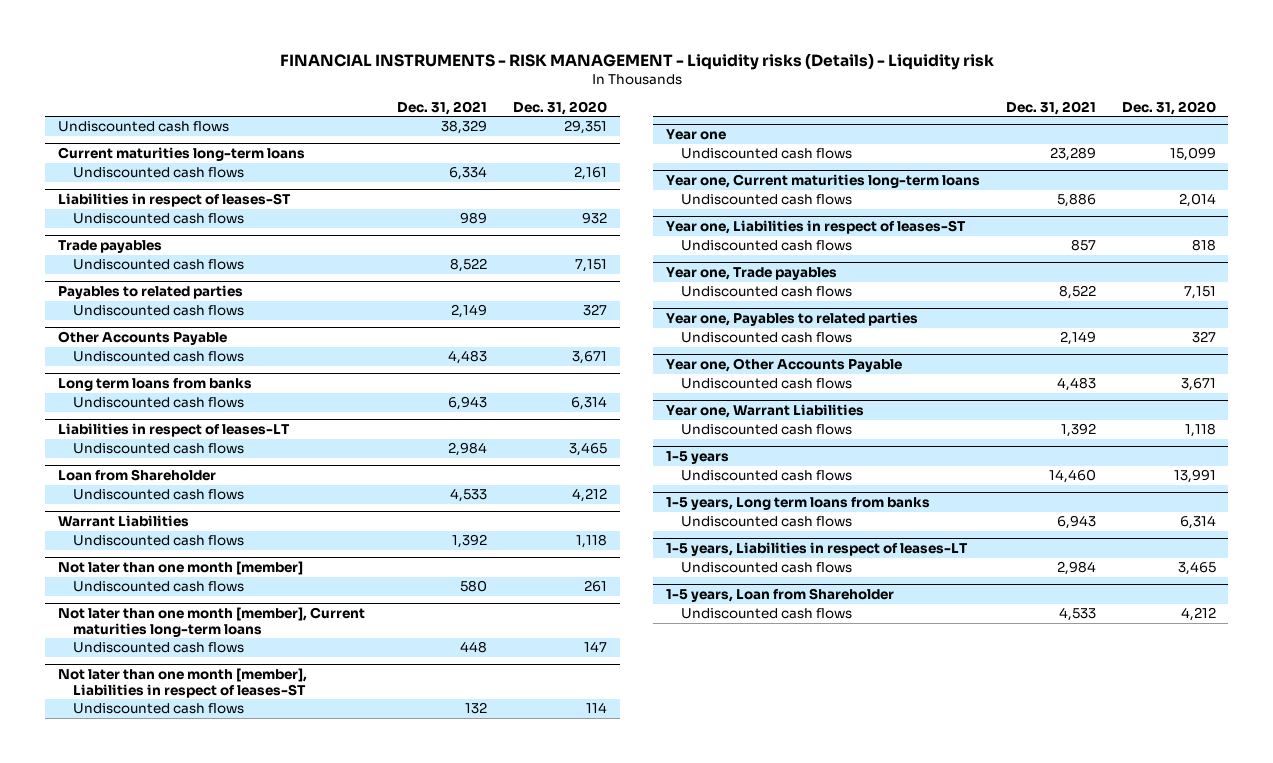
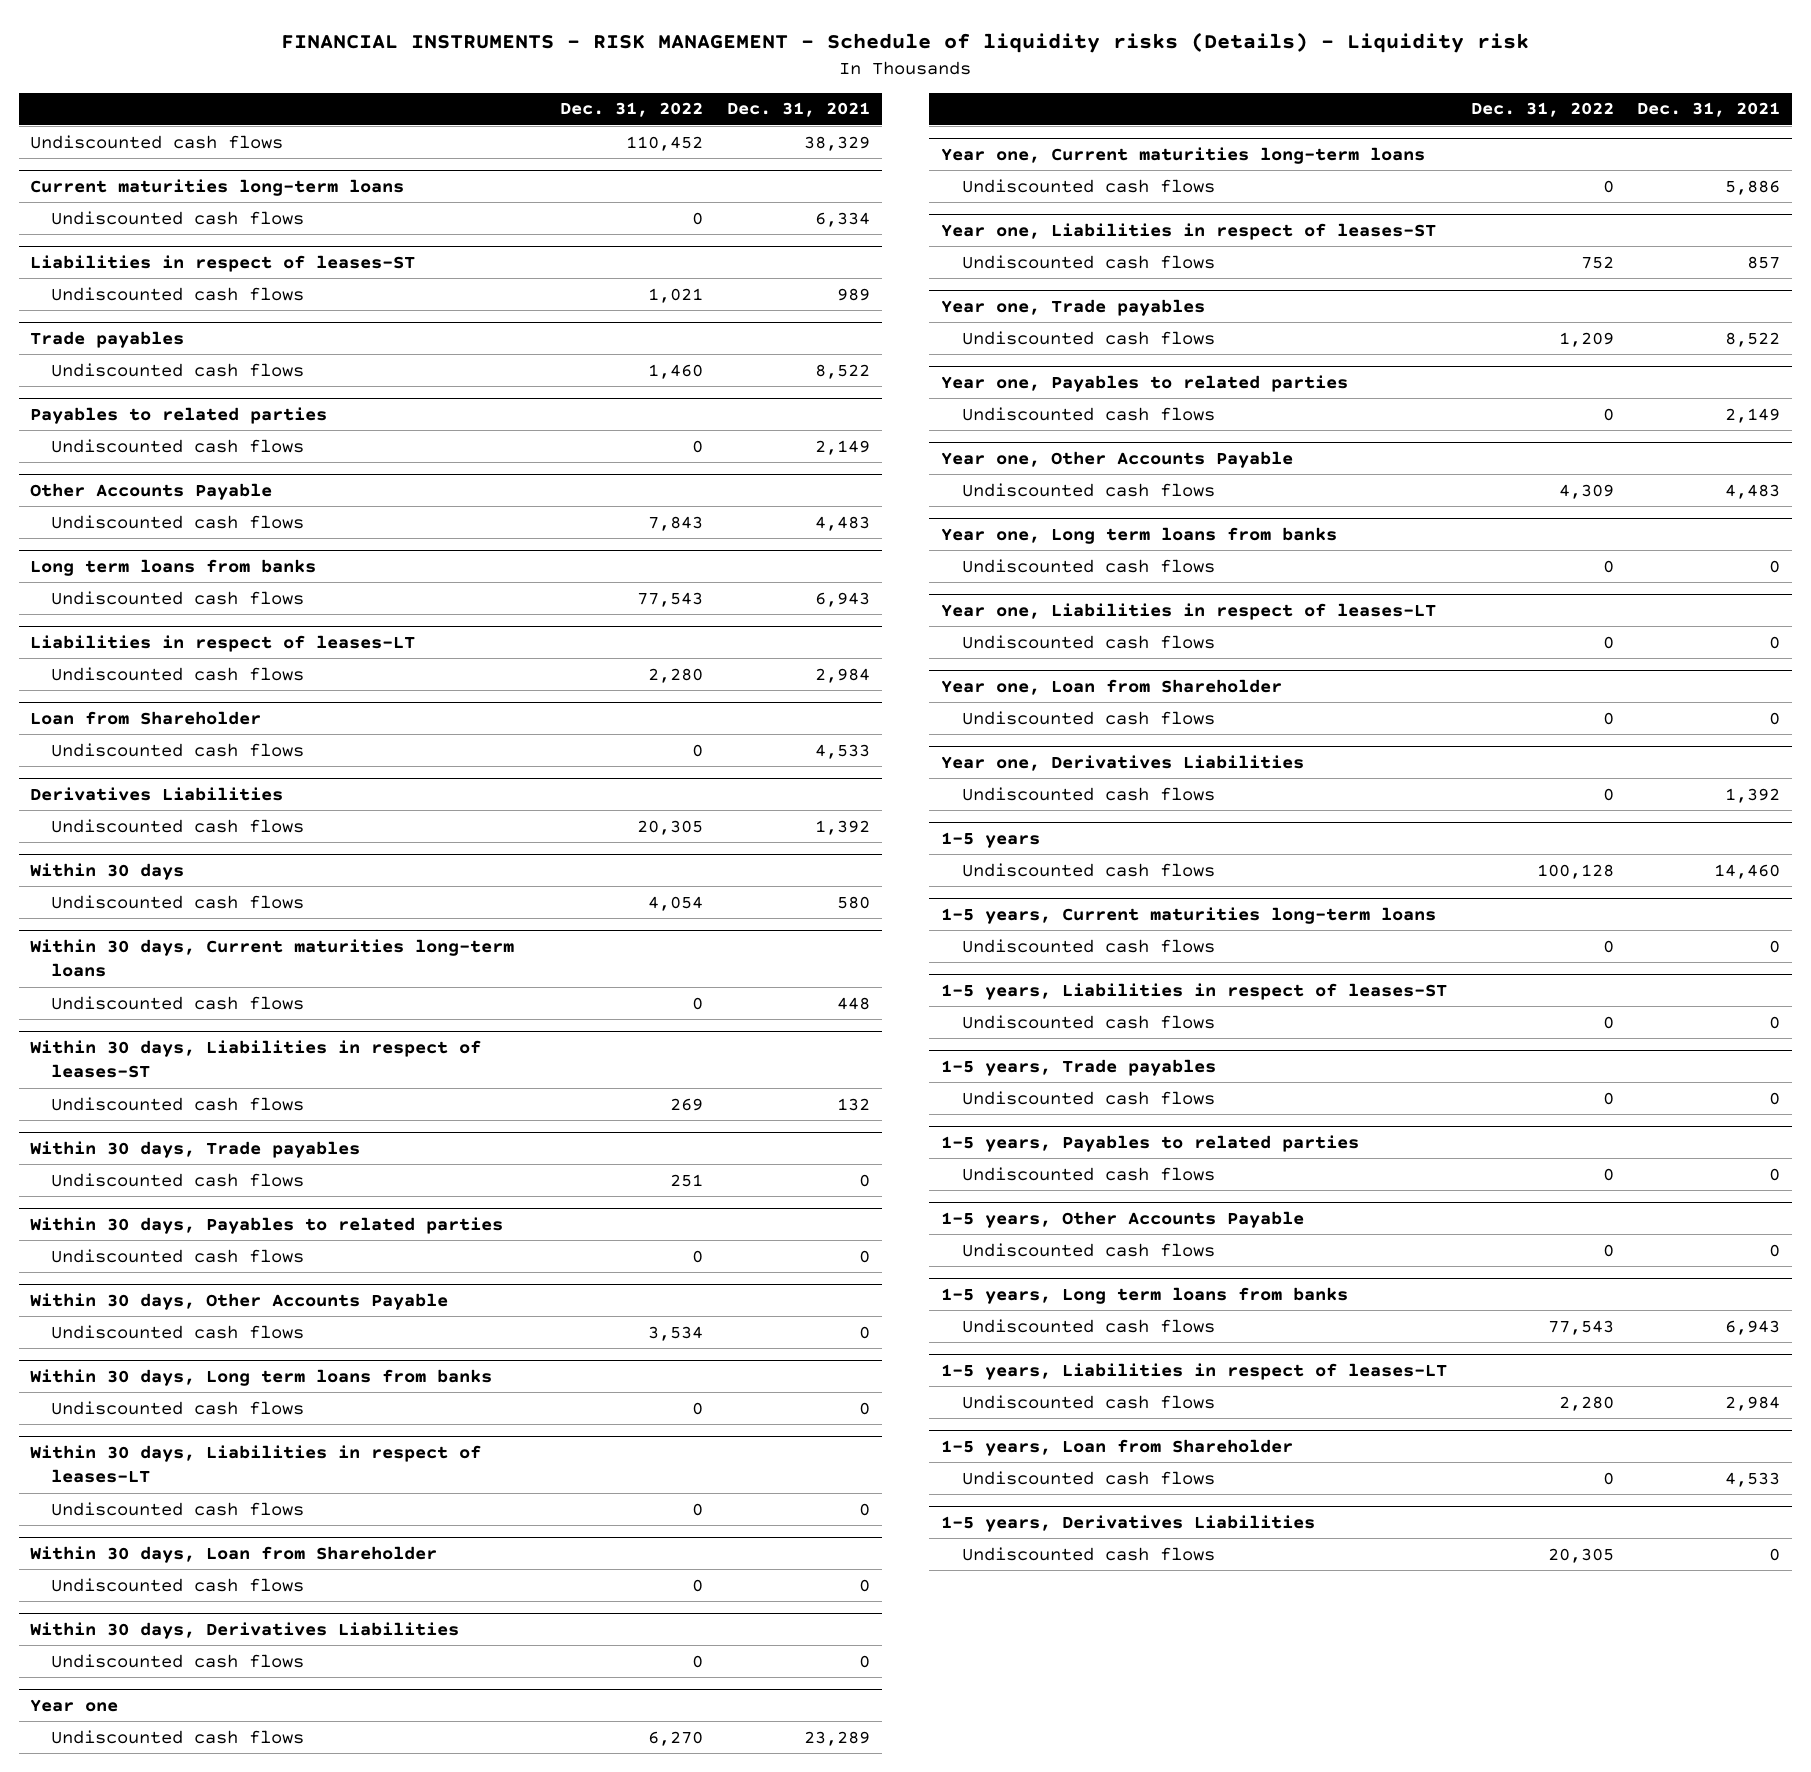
- FINANCIAL INSTRUMENTS - RISK MANAGEMENT - Liquidity risks (Details) - Liquidity risk
+ FINANCIAL INSTRUMENTS - RISK MANAGEMENT - Schedule of liquidity risks (Details) - Liquidity risk
- | Dec. 31, 2021 | Dec. 31, 2020
+ | Dec. 31, 2022 | Dec. 31, 2021
- Warrant Liabilities
+ Derivatives Liabilities
- Not later than one month [member]
+ Within 30 days
- Not later than one month [member], Current maturities long-term loans
+ Within 30 days, Current maturities long-term loans
- Not later than one month [member], Liabilities in respect of leases-ST
+ Within 30 days, Liabilities in respect of leases-ST
+ Within 30 days, Trade payables
+ Undiscounted cash flows | 251 | 0
+ Within 30 days, Payables to related parties
+ Undiscounted cash flows | 0 | 0
+ Within 30 days, Other Accounts Payable
+ Undiscounted cash flows | 3,534 | 0
+ Within 30 days, Long term loans from banks
+ Undiscounted cash flows | 0 | 0
+ Within 30 days, Liabilities in respect of leases-LT
+ Undiscounted cash flows | 0 | 0
+ Within 30 days, Loan from Shareholder
+ Undiscounted cash flows | 0 | 0
+ Within 30 days, Derivatives Liabilities
+ Undiscounted cash flows | 0 | 0
- Year one, Warrant Liabilities
+ Year one, Long term loans from banks
+ Undiscounted cash flows | 0 | 0
+ Year one, Liabilities in respect of leases-LT
+ Undiscounted cash flows | 0 | 0
+ Year one, Loan from Shareholder
+ Undiscounted cash flows | 0 | 0
+ Year one, Derivatives Liabilities
+ 1-5 years, Current maturities long-term loans
+ Undiscounted cash flows | 0 | 0
+ 1-5 years, Liabilities in respect of leases-ST
+ Undiscounted cash flows | 0 | 0
+ 1-5 years, Trade payables
+ Undiscounted cash flows | 0 | 0
+ 1-5 years, Payables to related parties
+ Undiscounted cash flows | 0 | 0
+ 1-5 years, Other Accounts Payable
+ Undiscounted cash flows | 0 | 0
+ 1-5 years, Derivatives Liabilities
+ Undiscounted cash flows | 20,305 | 0

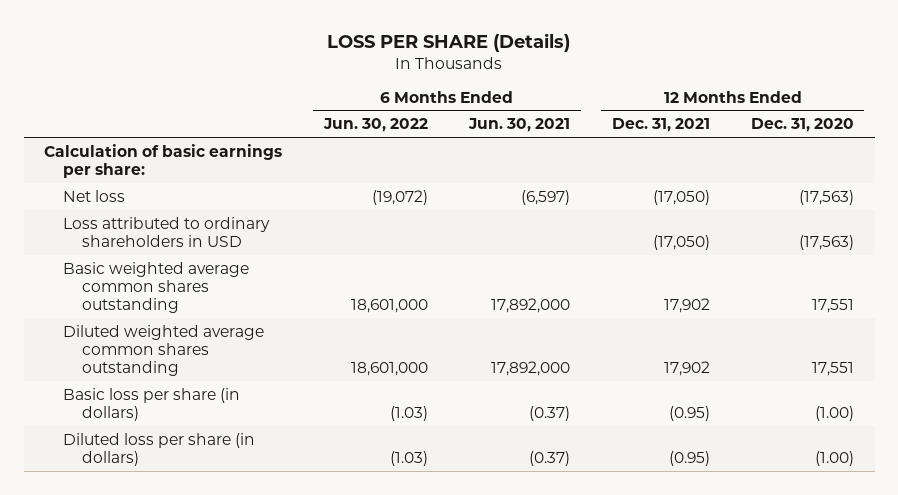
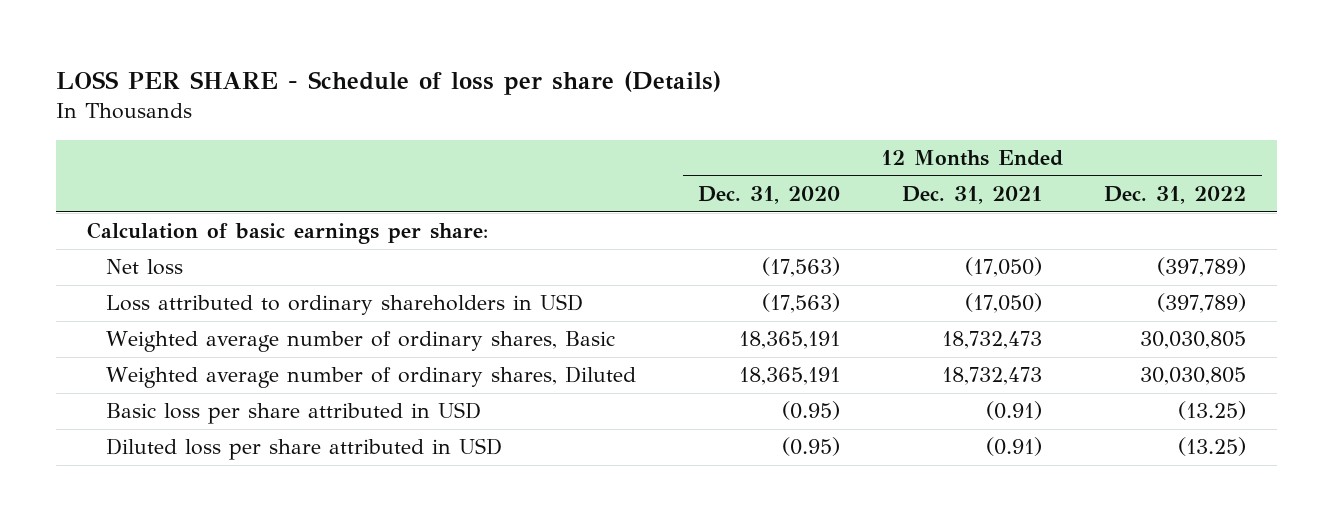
- LOSS PER SHARE (Details)
+ LOSS PER SHARE - Schedule of loss per share (Details)
- | 6 Months Ended Jun. 30, 2022 | 6 Months Ended Jun. 30, 2021 | 12 Months Ended Dec. 31, 2021 | 12 Months Ended Dec. 31, 2020
+ | 12 Months Ended Dec. 31, 2020 | 12 Months Ended Dec. 31, 2021 | 12 Months Ended Dec. 31, 2022
- Basic weighted average common shares outstanding | 18,601,000 | 17,892,000 | 17,902 | 17,551
- Diluted weighted average common shares outstanding | 18,601,000 | 17,892,000 | 17,902 | 17,551
- Basic loss per share (in dollars) | (1.03) | (0.37) | (0.95) | (1.00)
- Diluted loss per share (in dollars) | (1.03) | (0.37) | (0.95) | (1.00)
+ Weighted average number of ordinary shares, Basic | 18,365,191 | 18,732,473 | 30,030,805
+ Weighted average number of ordinary shares, Diluted | 18,365,191 | 18,732,473 | 30,030,805
+ Basic loss per share attributed in USD | (0.95) | (0.91) | (13.25)
+ Diluted loss per share attributed in USD | (0.95) | (0.91) | (13.25)

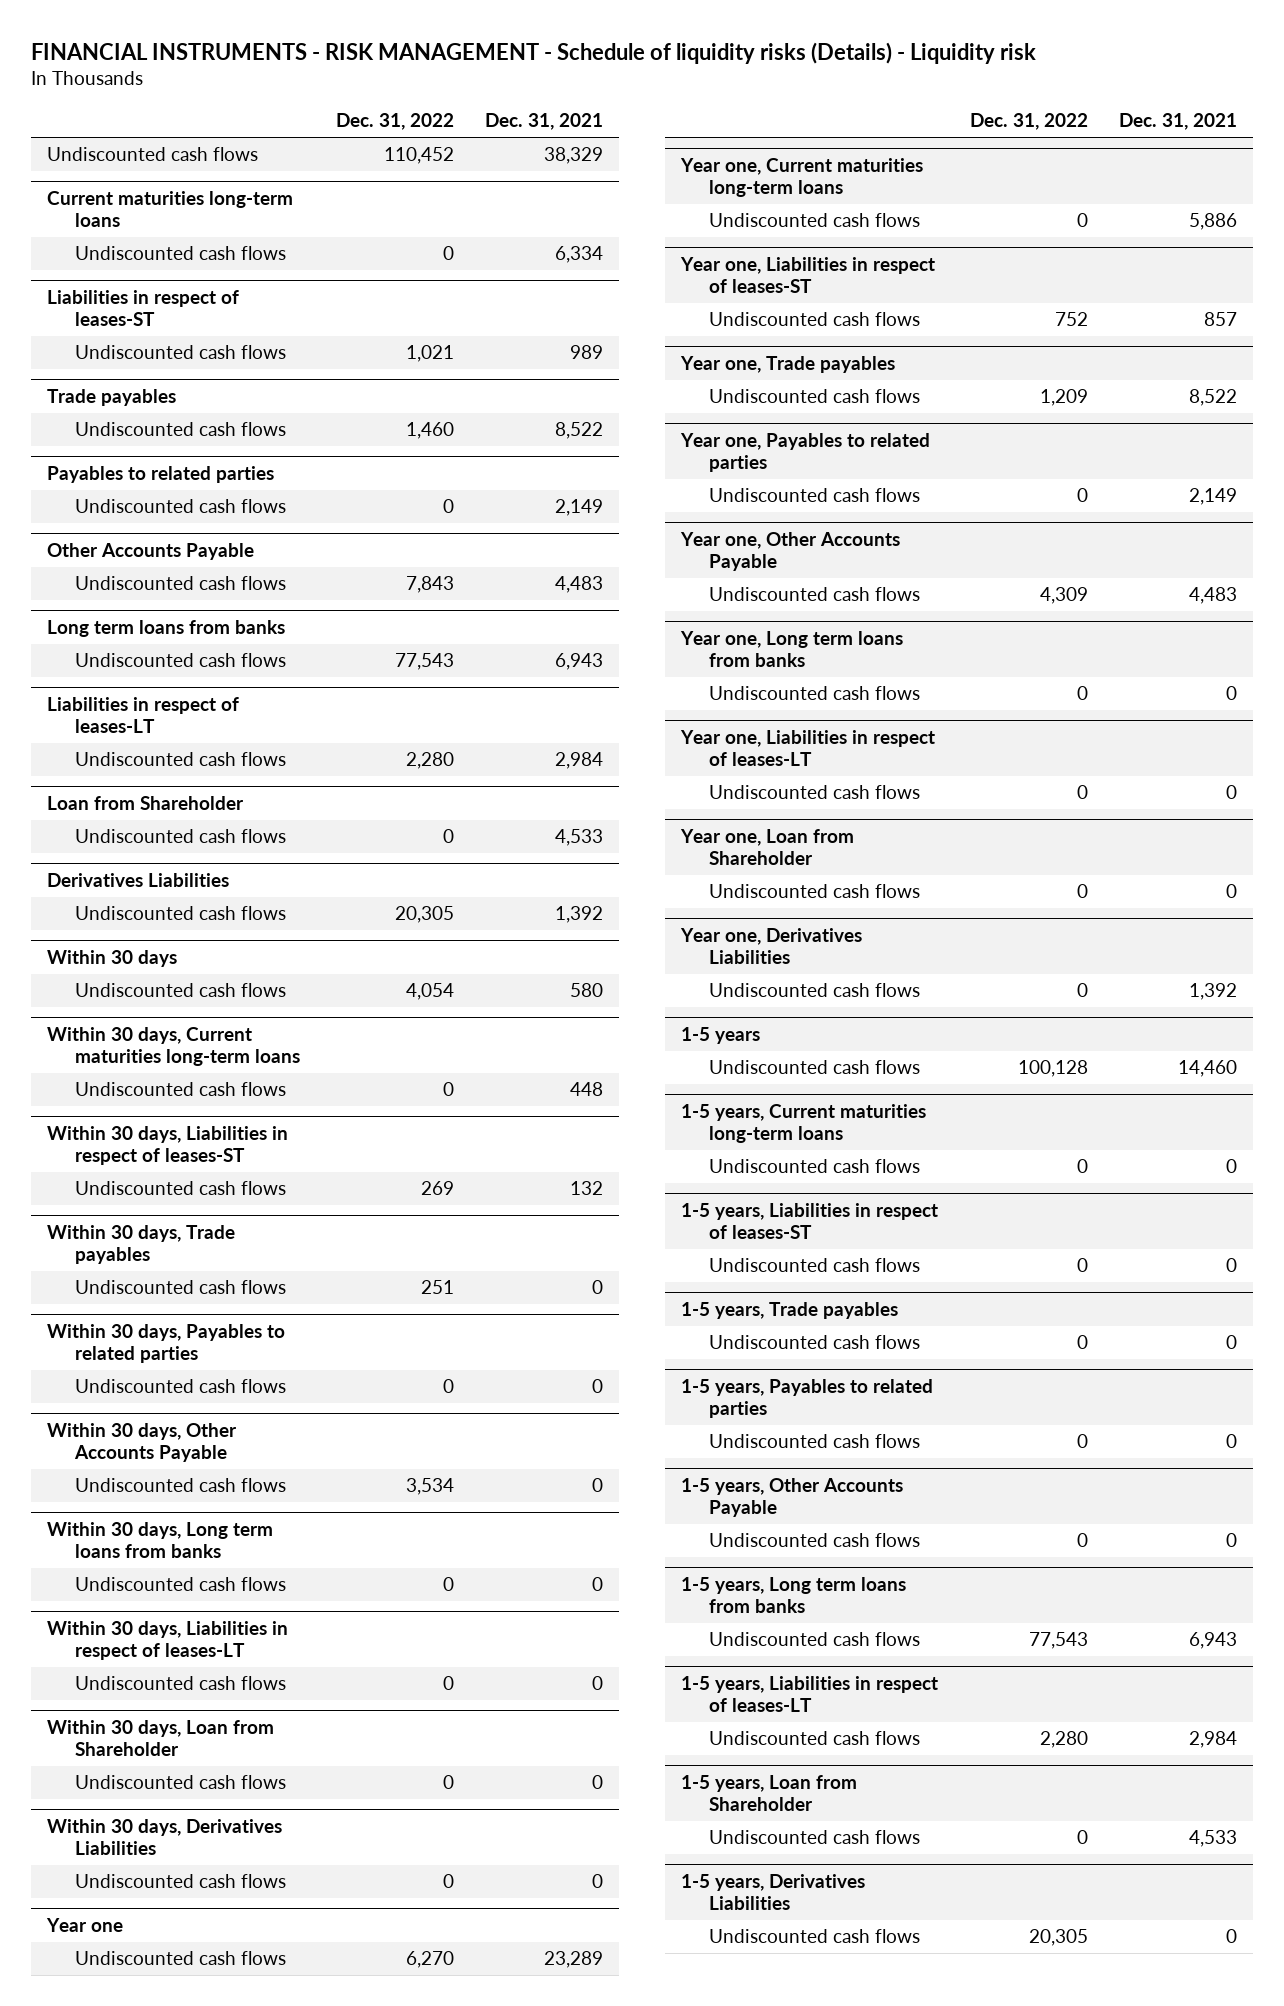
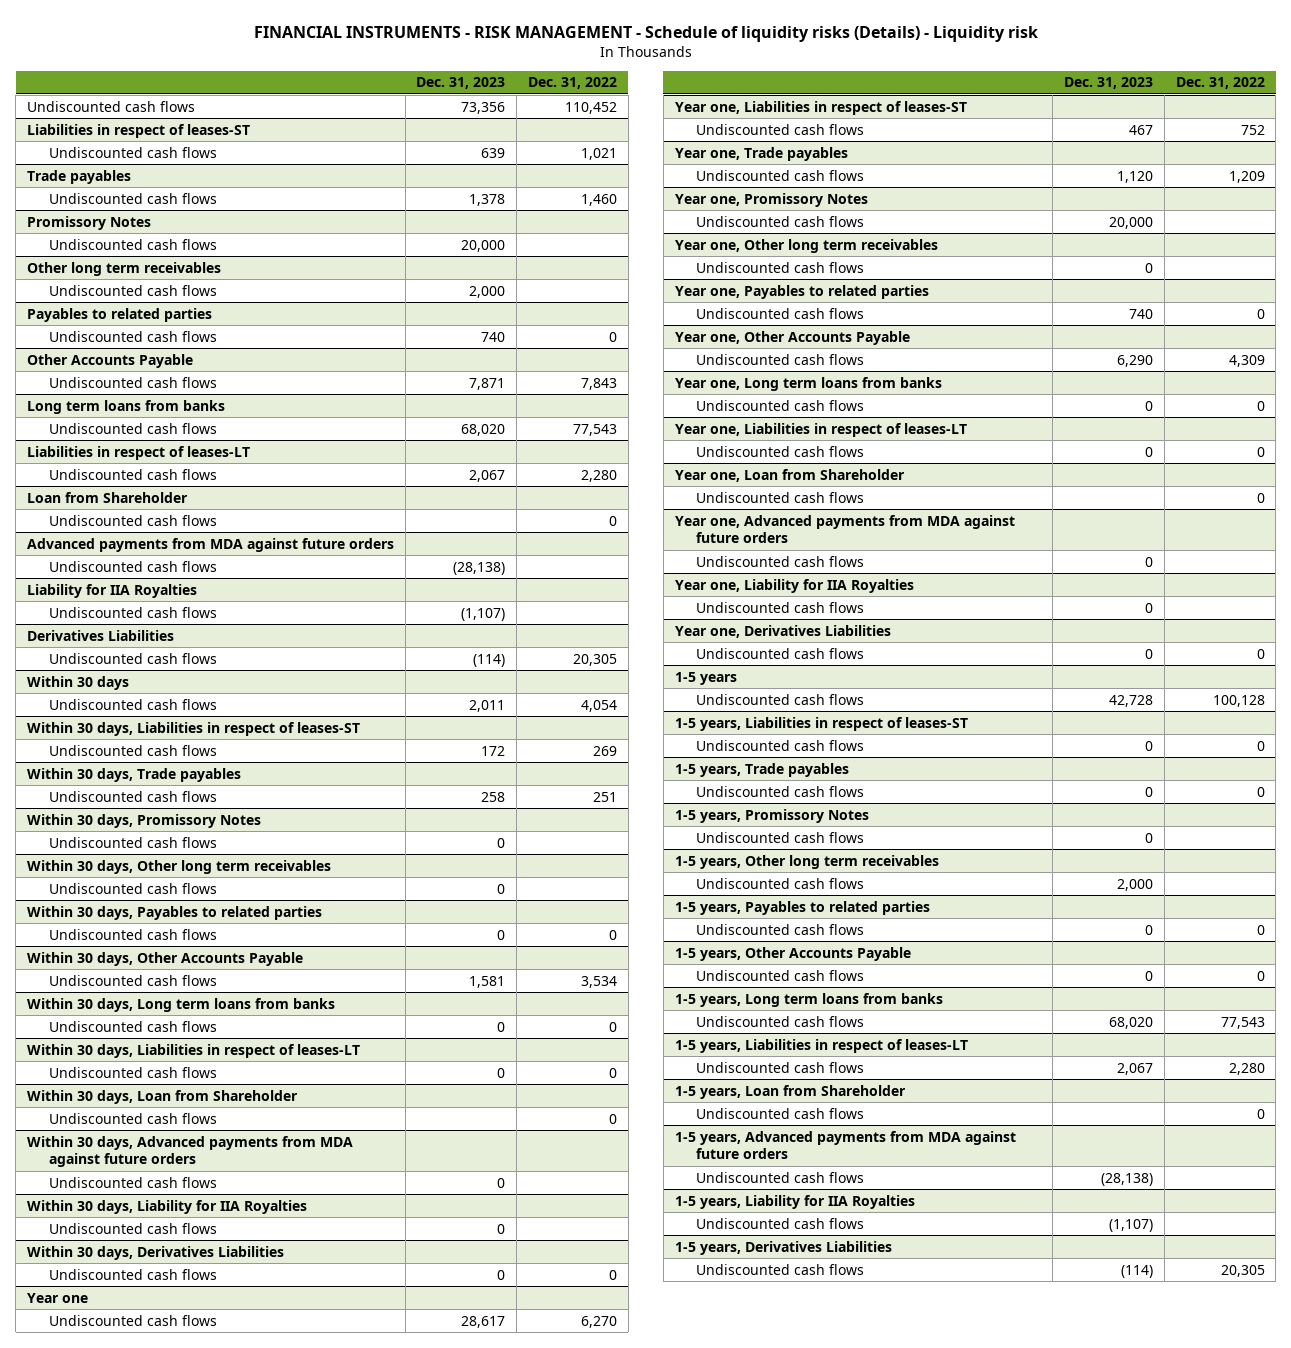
- | Dec. 31, 2022 | Dec. 31, 2021
+ | Dec. 31, 2023 | Dec. 31, 2022
- Current maturities long-term loans
- Undiscounted cash flows | 0 | 6,334
+ Promissory Notes
+ Undiscounted cash flows | 20,000 |
+ Other long term receivables
+ Undiscounted cash flows | 2,000 |
+ Advanced payments from MDA against future orders
+ Undiscounted cash flows | (28,138) |
+ Liability for IIA Royalties
+ Undiscounted cash flows | (1,107) |
- Within 30 days, Current maturities long-term loans
- Undiscounted cash flows | 0 | 448
+ Within 30 days, Promissory Notes
+ Undiscounted cash flows | 0 |
+ Within 30 days, Other long term receivables
+ Undiscounted cash flows | 0 |
+ Within 30 days, Advanced payments from MDA against future orders
+ Undiscounted cash flows | 0 |
+ Within 30 days, Liability for IIA Royalties
+ Undiscounted cash flows | 0 |
- Year one, Current maturities long-term loans
- Undiscounted cash flows | 0 | 5,886
+ Year one, Promissory Notes
+ Undiscounted cash flows | 20,000 |
+ Year one, Other long term receivables
+ Undiscounted cash flows | 0 |
+ Year one, Advanced payments from MDA against future orders
+ Undiscounted cash flows | 0 |
+ Year one, Liability for IIA Royalties
+ Undiscounted cash flows | 0 |
- 1-5 years, Current maturities long-term loans
- Undiscounted cash flows | 0 | 0
+ 1-5 years, Promissory Notes
+ Undiscounted cash flows | 0 |
+ 1-5 years, Other long term receivables
+ Undiscounted cash flows | 2,000 |
+ 1-5 years, Advanced payments from MDA against future orders
+ Undiscounted cash flows | (28,138) |
+ 1-5 years, Liability for IIA Royalties
+ Undiscounted cash flows | (1,107) |

